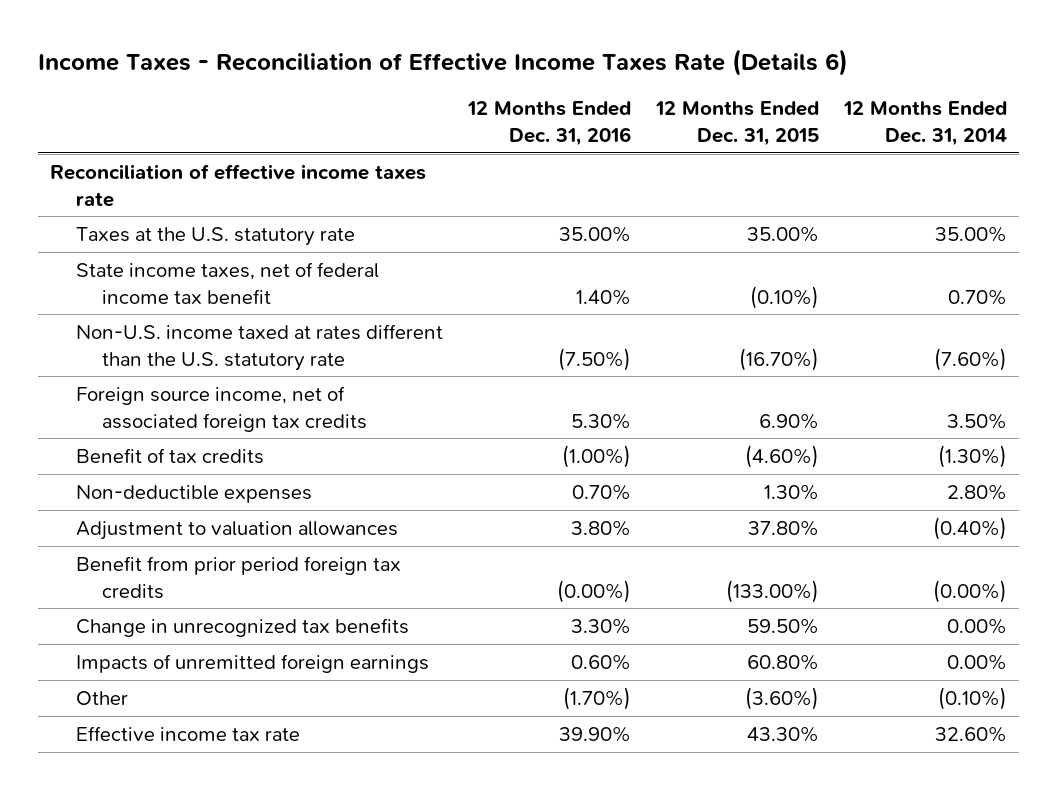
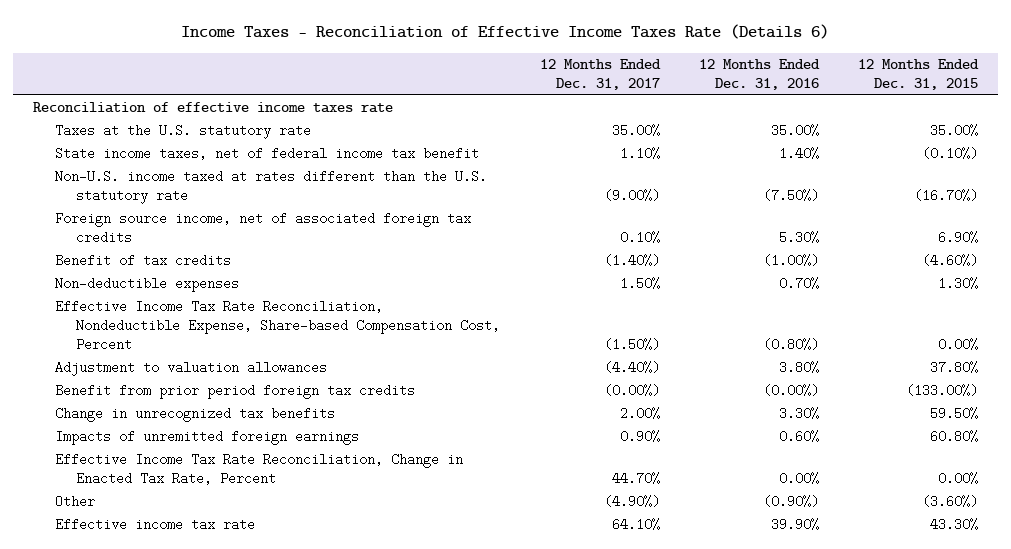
- | 12 Months Ended Dec. 31, 2016 | 12 Months Ended Dec. 31, 2015 | 12 Months Ended Dec. 31, 2014
+ | 12 Months Ended Dec. 31, 2017 | 12 Months Ended Dec. 31, 2016 | 12 Months Ended Dec. 31, 2015
+ Effective Income Tax Rate Reconciliation, Nondeductible Expense, Share-based Compensation Cost, Percent | (1.50%) | (0.80%) | 0.00%
- Other | (1.70%) | (3.60%) | (0.10%)
+ Effective Income Tax Rate Reconciliation, Change in Enacted Tax Rate, Percent | 44.70% | 0.00% | 0.00%
+ Other | (4.90%) | (0.90%) | (3.60%)

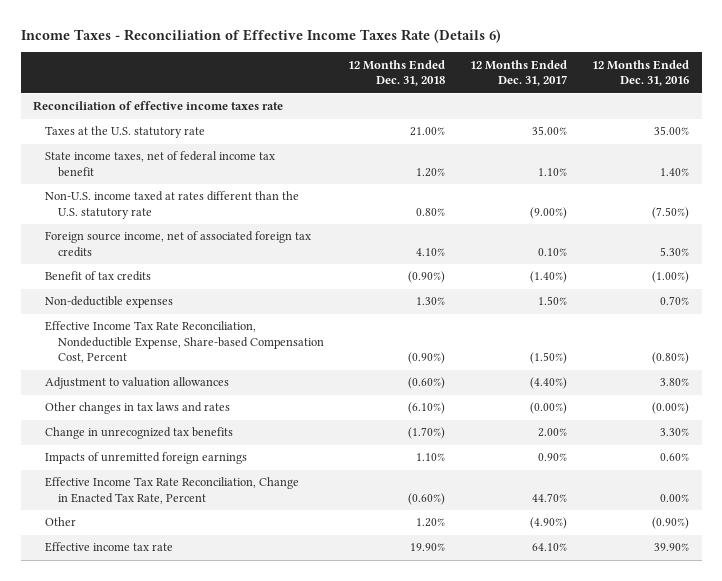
- | 12 Months Ended Dec. 31, 2017 | 12 Months Ended Dec. 31, 2016 | 12 Months Ended Dec. 31, 2015
+ | 12 Months Ended Dec. 31, 2018 | 12 Months Ended Dec. 31, 2017 | 12 Months Ended Dec. 31, 2016
- Benefit from prior period foreign tax credits | (0.00%) | (0.00%) | (133.00%)
+ Other changes in tax laws and rates | (6.10%) | (0.00%) | (0.00%)

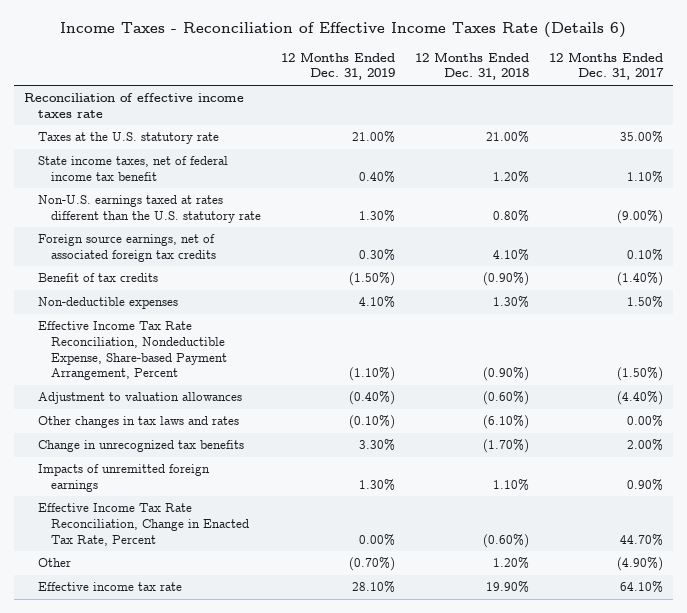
- | 12 Months Ended Dec. 31, 2018 | 12 Months Ended Dec. 31, 2017 | 12 Months Ended Dec. 31, 2016
+ | 12 Months Ended Dec. 31, 2019 | 12 Months Ended Dec. 31, 2018 | 12 Months Ended Dec. 31, 2017
- Non-U.S. income taxed at rates different than the U.S. statutory rate | 0.80% | (9.00%) | (7.50%)
- Foreign source income, net of associated foreign tax credits | 4.10% | 0.10% | 5.30%
+ Non-U.S. earnings taxed at rates different than the U.S. statutory rate | 1.30% | 0.80% | (9.00%)
+ Foreign source earnings, net of associated foreign tax credits | 0.30% | 4.10% | 0.10%
- Effective Income Tax Rate Reconciliation, Nondeductible Expense, Share-based Compensation Cost, Percent | (0.90%) | (1.50%) | (0.80%)
+ Effective Income Tax Rate Reconciliation, Nondeductible Expense, Share-based Payment Arrangement, Percent | (1.10%) | (0.90%) | (1.50%)
- Other changes in tax laws and rates | (6.10%) | (0.00%) | (0.00%)
+ Other changes in tax laws and rates | (0.10%) | (6.10%) | 0.00%

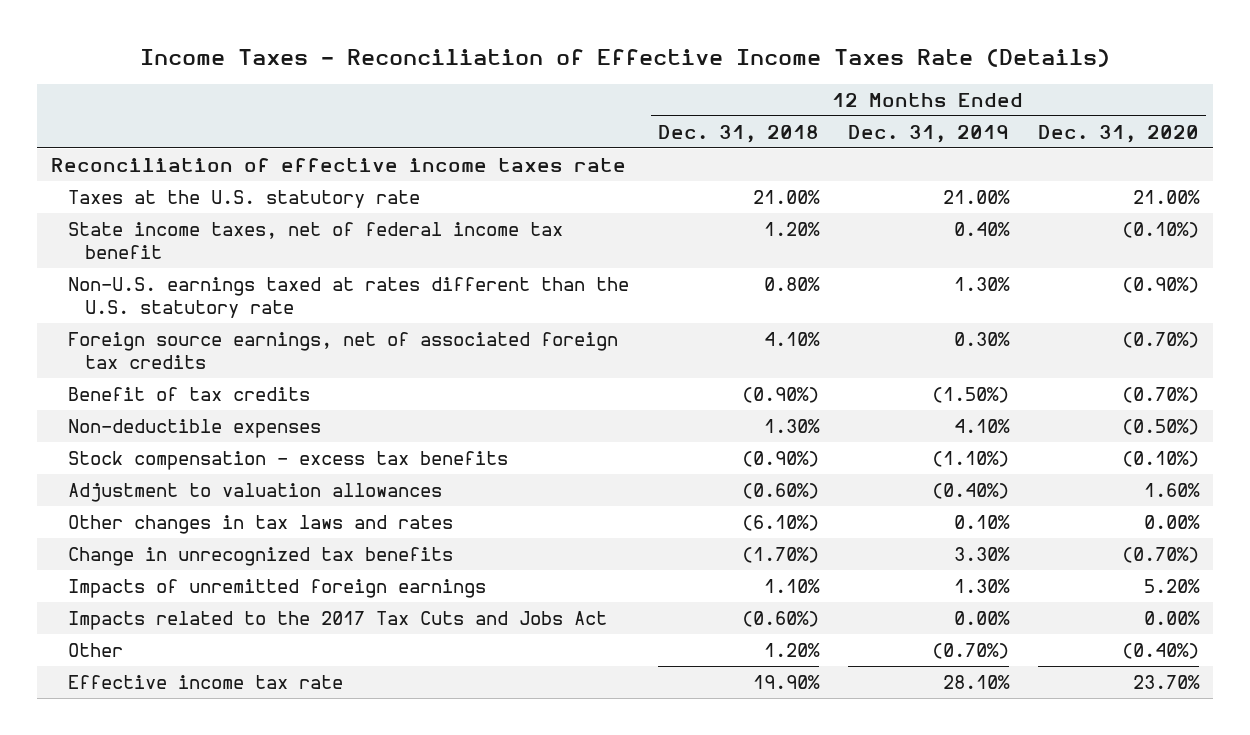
- Income Taxes - Reconciliation of Effective Income Taxes Rate (Details 6)
+ Income Taxes - Reconciliation of Effective Income Taxes Rate (Details)
- | 12 Months Ended Dec. 31, 2019 | 12 Months Ended Dec. 31, 2018 | 12 Months Ended Dec. 31, 2017
+ | 12 Months Ended Dec. 31, 2018 | 12 Months Ended Dec. 31, 2019 | 12 Months Ended Dec. 31, 2020
- Effective Income Tax Rate Reconciliation, Nondeductible Expense, Share-based Payment Arrangement, Percent | (1.10%) | (0.90%) | (1.50%)
+ Stock compensation - excess tax benefits | (0.90%) | (1.10%) | (0.10%)
- Other changes in tax laws and rates | (0.10%) | (6.10%) | 0.00%
+ Other changes in tax laws and rates | (6.10%) | 0.10% | 0.00%
- Effective Income Tax Rate Reconciliation, Change in Enacted Tax Rate, Percent | 0.00% | (0.60%) | 44.70%
+ Impacts related to the 2017 Tax Cuts and Jobs Act | (0.60%) | 0.00% | 0.00%

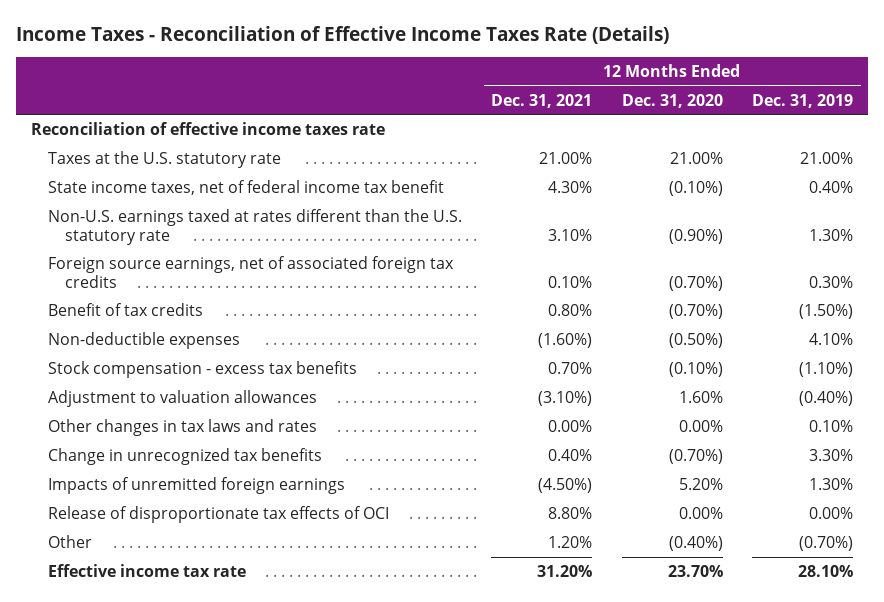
- | 12 Months Ended Dec. 31, 2018 | 12 Months Ended Dec. 31, 2019 | 12 Months Ended Dec. 31, 2020
+ | 12 Months Ended Dec. 31, 2021 | 12 Months Ended Dec. 31, 2020 | 12 Months Ended Dec. 31, 2019
- Impacts related to the 2017 Tax Cuts and Jobs Act | (0.60%) | 0.00% | 0.00%
+ Release of disproportionate tax effects of OCI | 8.80% | 0.00% | 0.00%

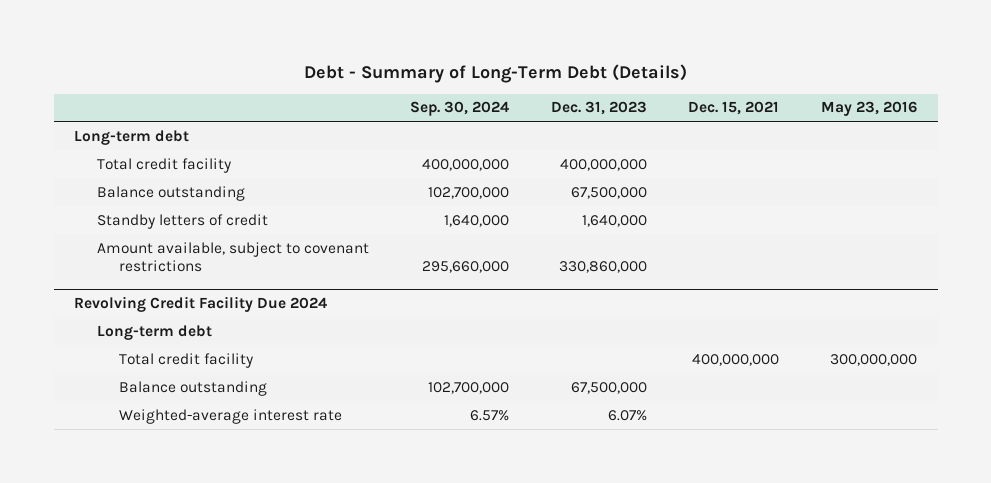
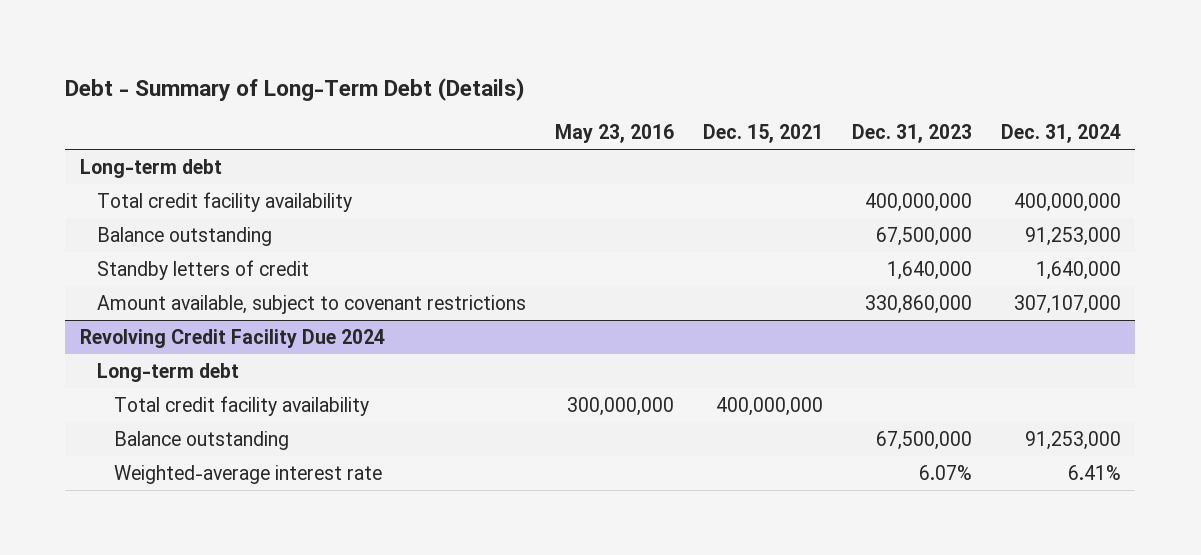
- | Sep. 30, 2024 | Dec. 31, 2023 | Dec. 15, 2021 | May 23, 2016
+ | May 23, 2016 | Dec. 15, 2021 | Dec. 31, 2023 | Dec. 31, 2024
- Total credit facility | 400,000,000 | 400,000,000 | |
+ Total credit facility availability | | | 400,000,000 | 400,000,000
@ Revolving Credit Facility Due 2024
- Total credit facility | | | 400,000,000 | 300,000,000
+ Total credit facility availability | 300,000,000 | 400,000,000 | |

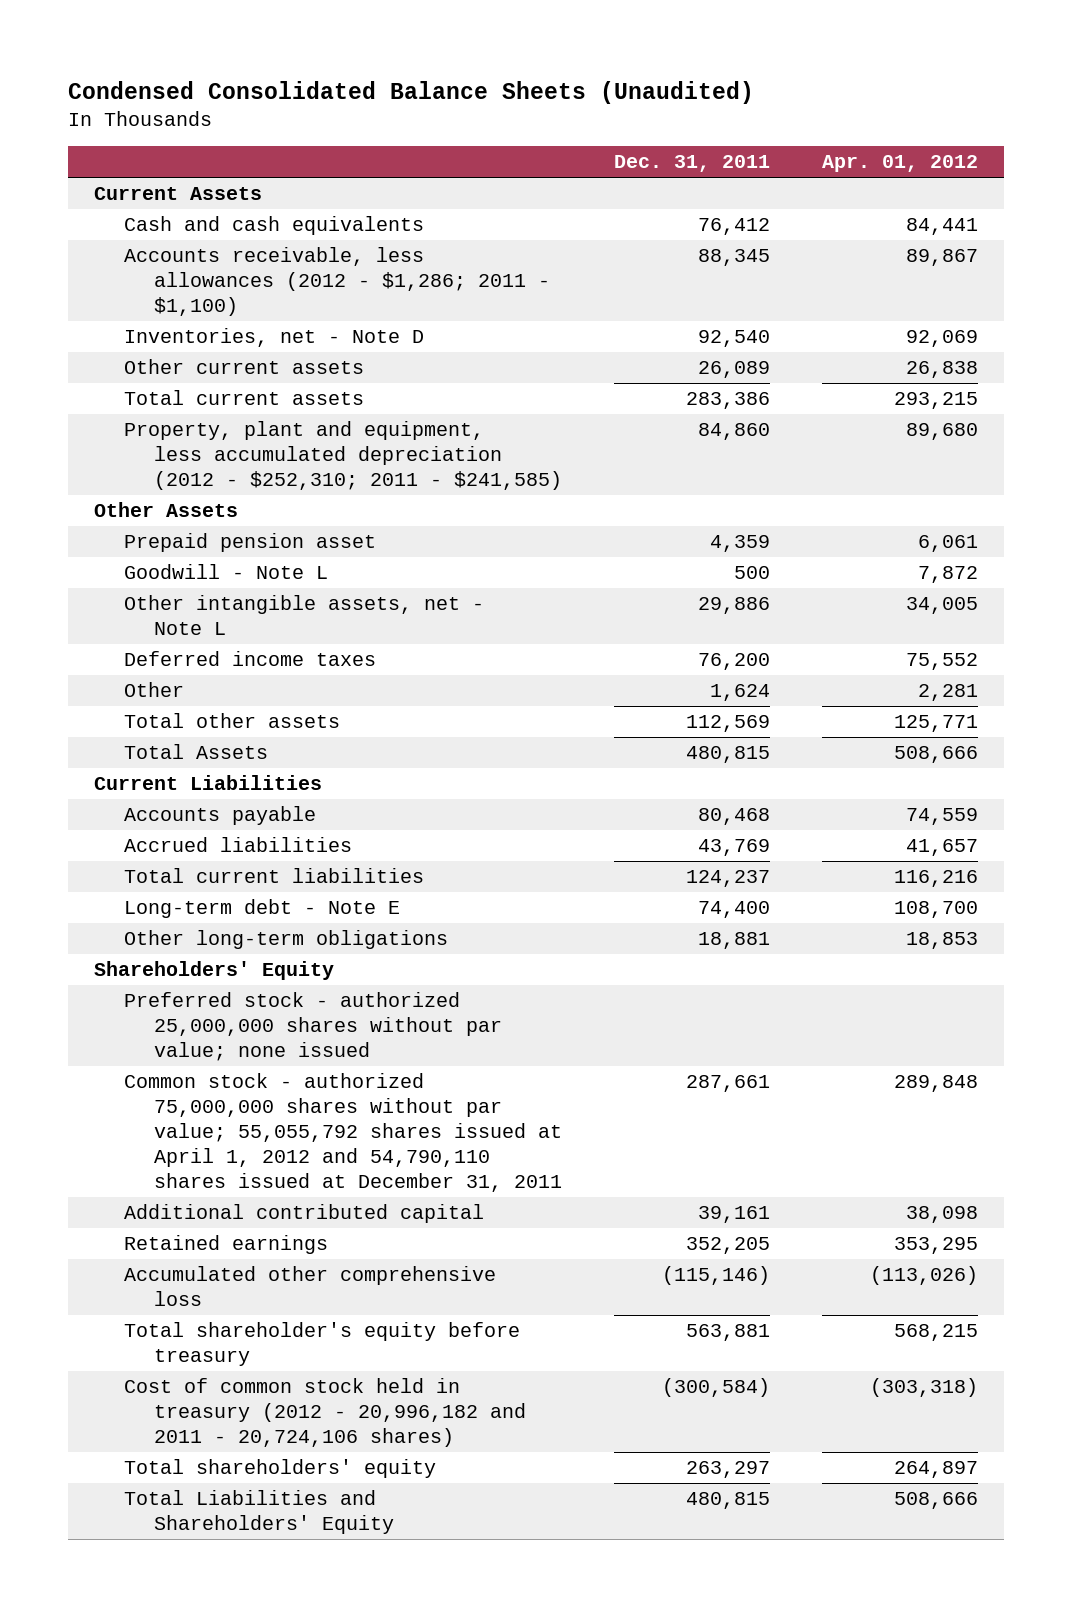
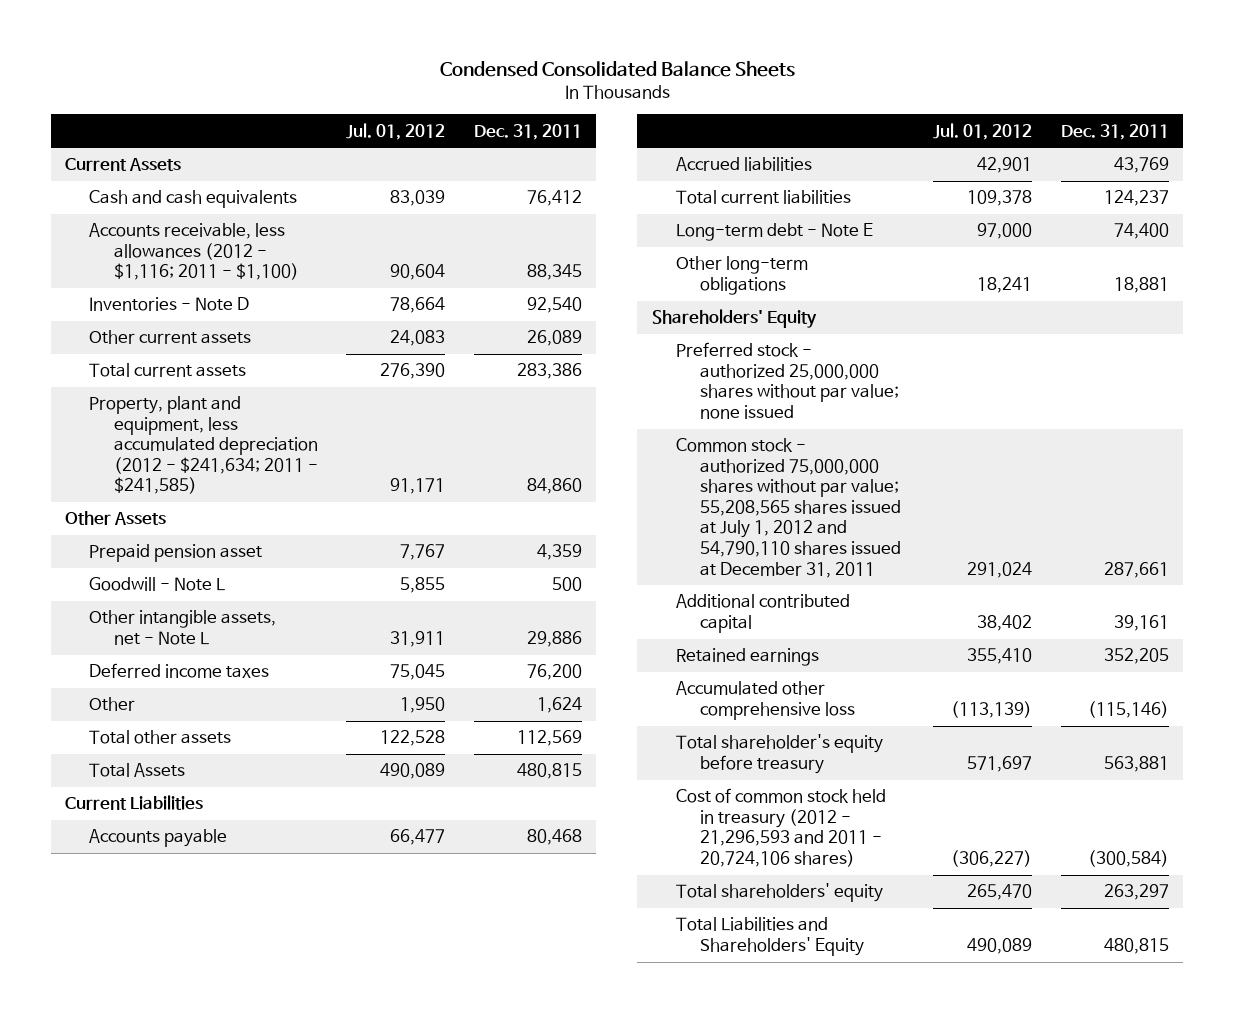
- Condensed Consolidated Balance Sheets (Unaudited)
+ Condensed Consolidated Balance Sheets
- | Dec. 31, 2011 | Apr. 01, 2012
+ | Jul. 01, 2012 | Dec. 31, 2011
- Accounts receivable, less allowances (2012 - $1,286; 2011 - $1,100) | 88,345 | 89,867
- Inventories, net - Note D | 92,540 | 92,069
+ Accounts receivable, less allowances (2012 - $1,116; 2011 - $1,100) | 90,604 | 88,345
+ Inventories - Note D | 78,664 | 92,540
- Property, plant and equipment, less accumulated depreciation (2012 - $252,310; 2011 - $241,585) | 84,860 | 89,680
+ Property, plant and equipment, less accumulated depreciation (2012 - $241,634; 2011 - $241,585) | 91,171 | 84,860
- Common stock - authorized 75,000,000 shares without par value; 55,055,792 shares issued at April 1, 2012 and 54,790,110 shares issued at December 31, 2011 | 287,661 | 289,848
+ Common stock - authorized 75,000,000 shares without par value; 55,208,565 shares issued at July 1, 2012 and 54,790,110 shares issued at December 31, 2011 | 291,024 | 287,661
- Cost of common stock held in treasury (2012 - 20,996,182 and 2011 - 20,724,106 shares) | (300,584) | (303,318)
+ Cost of common stock held in treasury (2012 - 21,296,593 and 2011 - 20,724,106 shares) | (306,227) | (300,584)

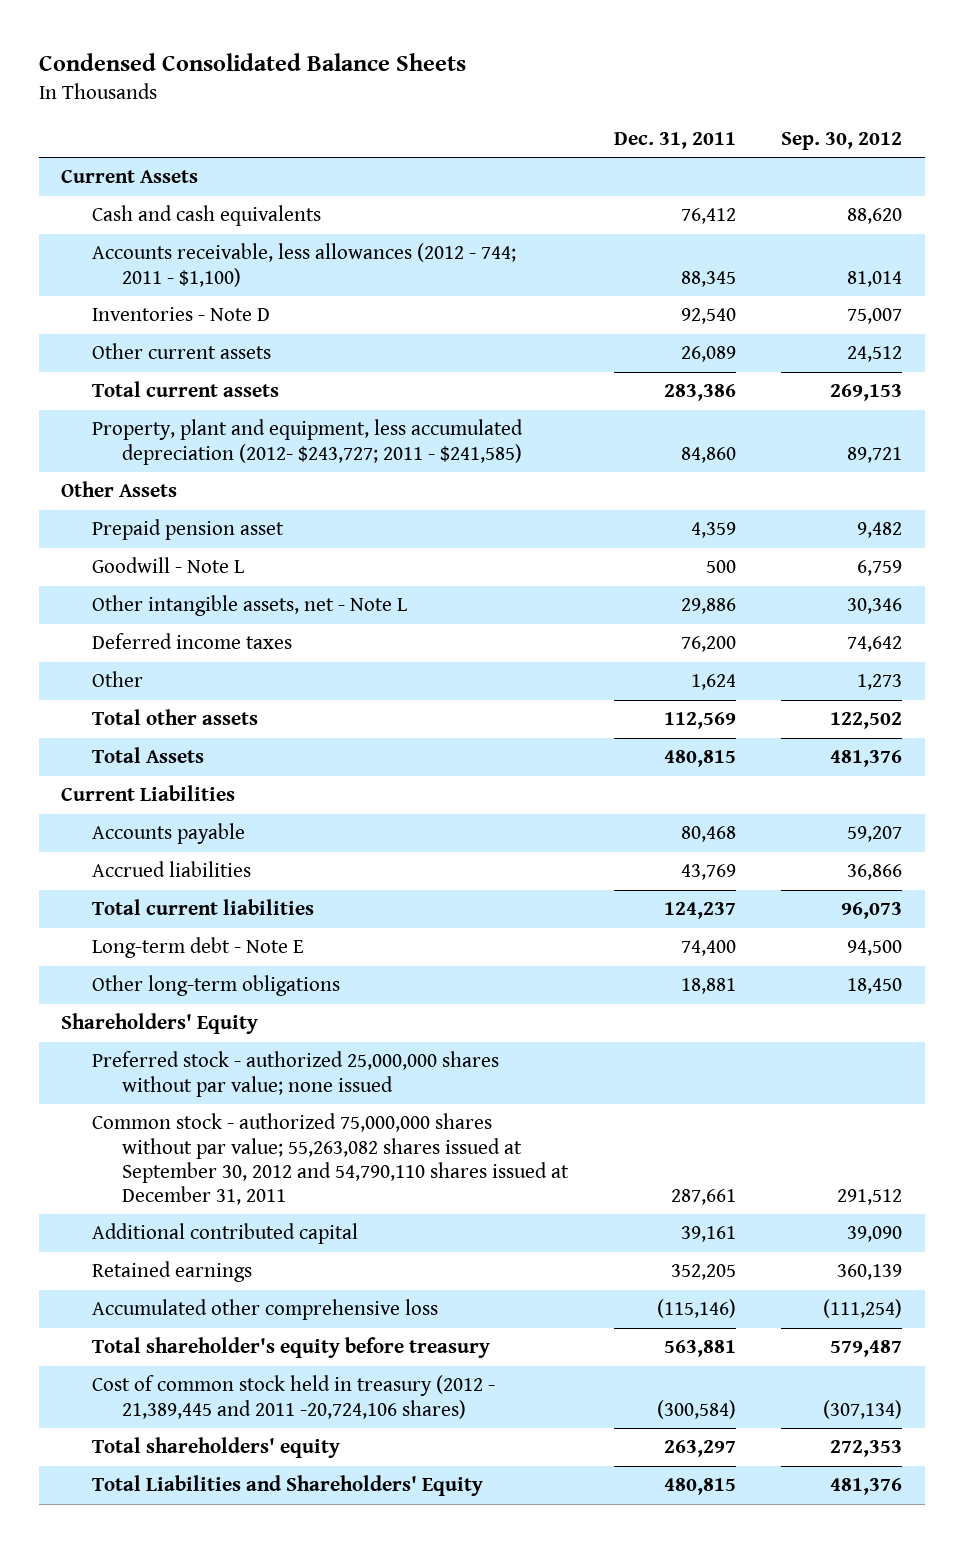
- | Jul. 01, 2012 | Dec. 31, 2011
+ | Dec. 31, 2011 | Sep. 30, 2012
- Accounts receivable, less allowances (2012 - $1,116; 2011 - $1,100) | 90,604 | 88,345
+ Accounts receivable, less allowances (2012 - 744; 2011 - $1,100) | 88,345 | 81,014
- Property, plant and equipment, less accumulated depreciation (2012 - $241,634; 2011 - $241,585) | 91,171 | 84,860
+ Property, plant and equipment, less accumulated depreciation (2012- $243,727; 2011 - $241,585) | 84,860 | 89,721
- Common stock - authorized 75,000,000 shares without par value; 55,208,565 shares issued at July 1, 2012 and 54,790,110 shares issued at December 31, 2011 | 291,024 | 287,661
+ Common stock - authorized 75,000,000 shares without par value; 55,263,082 shares issued at September 30, 2012 and 54,790,110 shares issued at December 31, 2011 | 287,661 | 291,512
- Cost of common stock held in treasury (2012 - 21,296,593 and 2011 - 20,724,106 shares) | (306,227) | (300,584)
+ Cost of common stock held in treasury (2012 - 21,389,445 and 2011 -20,724,106 shares) | (300,584) | (307,134)

